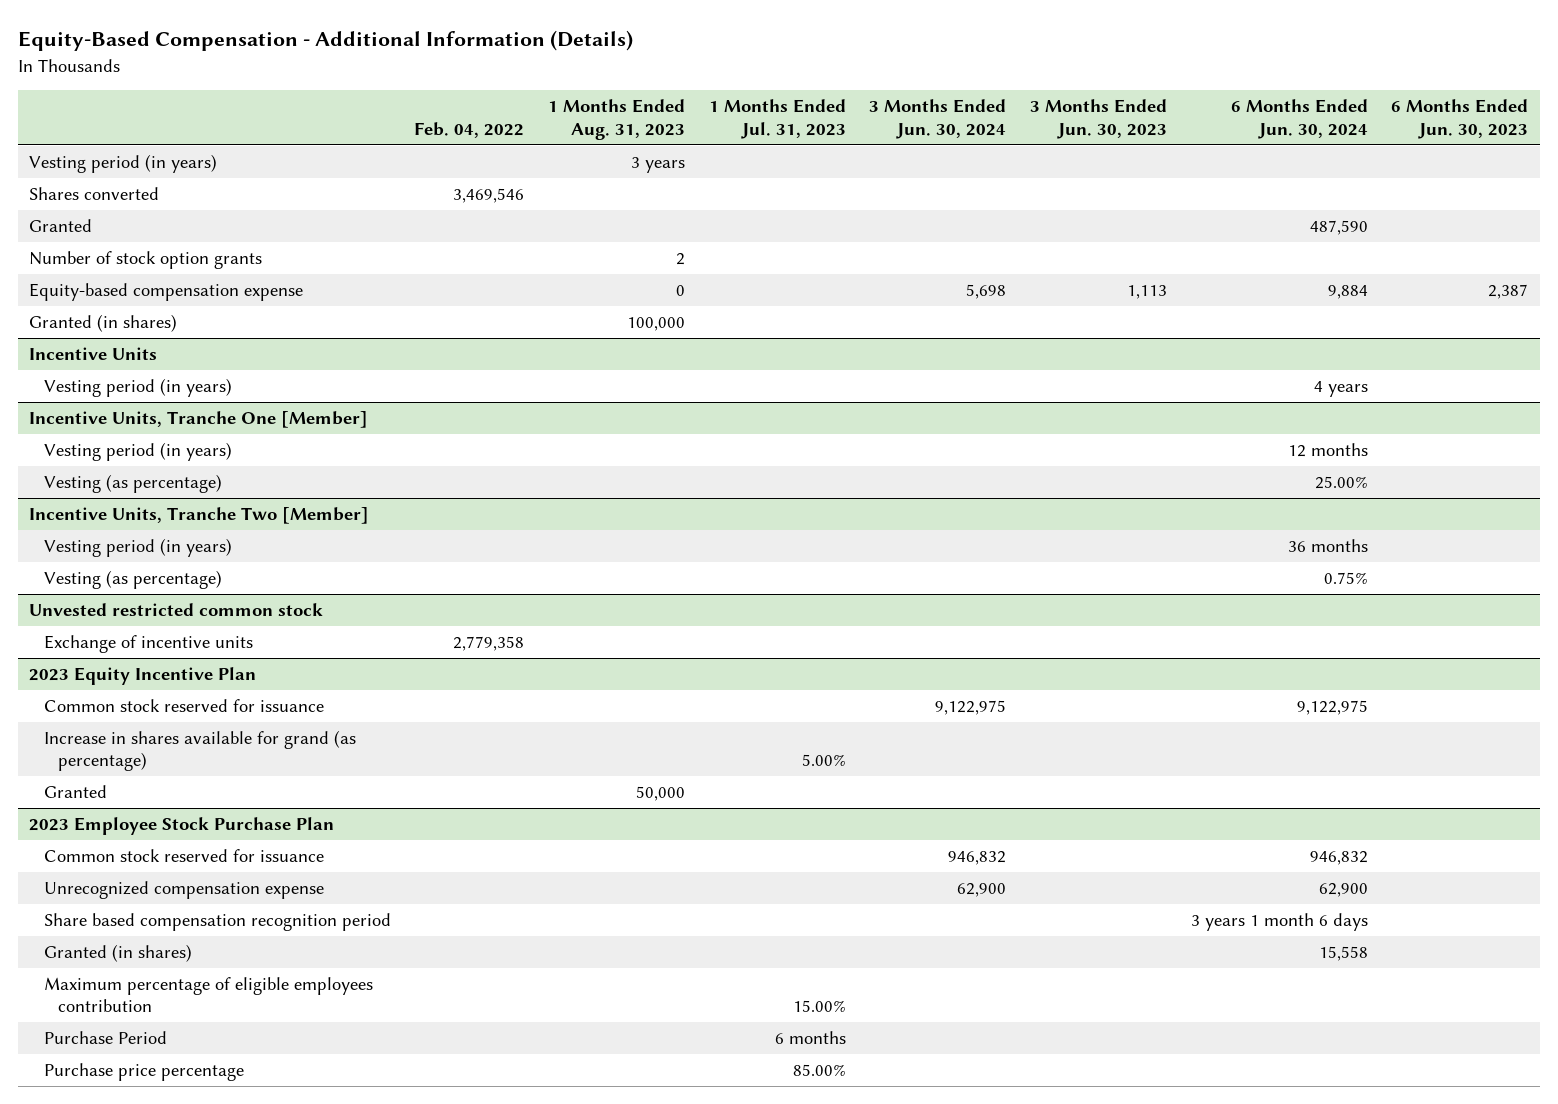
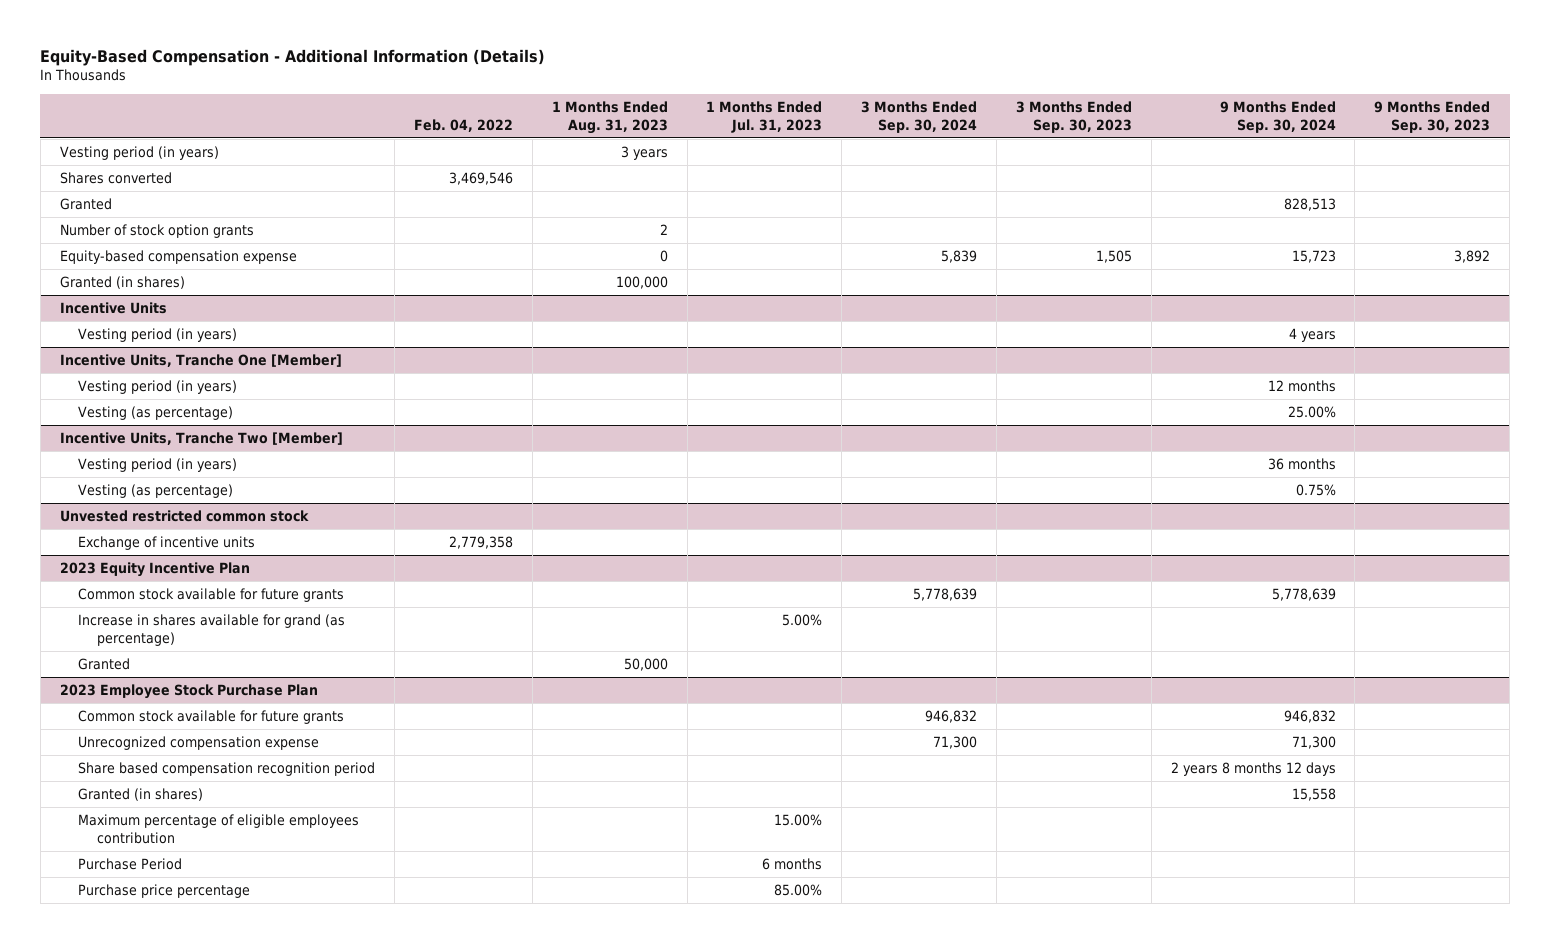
- | Feb. 04, 2022 | 1 Months Ended Aug. 31, 2023 | 1 Months Ended Jul. 31, 2023 | 3 Months Ended Jun. 30, 2024 | 3 Months Ended Jun. 30, 2023 | 6 Months Ended Jun. 30, 2024 | 6 Months Ended Jun. 30, 2023
+ | Feb. 04, 2022 | 1 Months Ended Aug. 31, 2023 | 1 Months Ended Jul. 31, 2023 | 3 Months Ended Sep. 30, 2024 | 3 Months Ended Sep. 30, 2023 | 9 Months Ended Sep. 30, 2024 | 9 Months Ended Sep. 30, 2023
@ 2023 Equity Incentive Plan
- Common stock reserved for issuance | | | | 9,122,975 | | 9,122,975 |
+ Common stock available for future grants | | | | 5,778,639 | | 5,778,639 |
@ 2023 Employee Stock Purchase Plan
- Common stock reserved for issuance | | | | 946,832 | | 946,832 |
+ Common stock available for future grants | | | | 946,832 | | 946,832 |

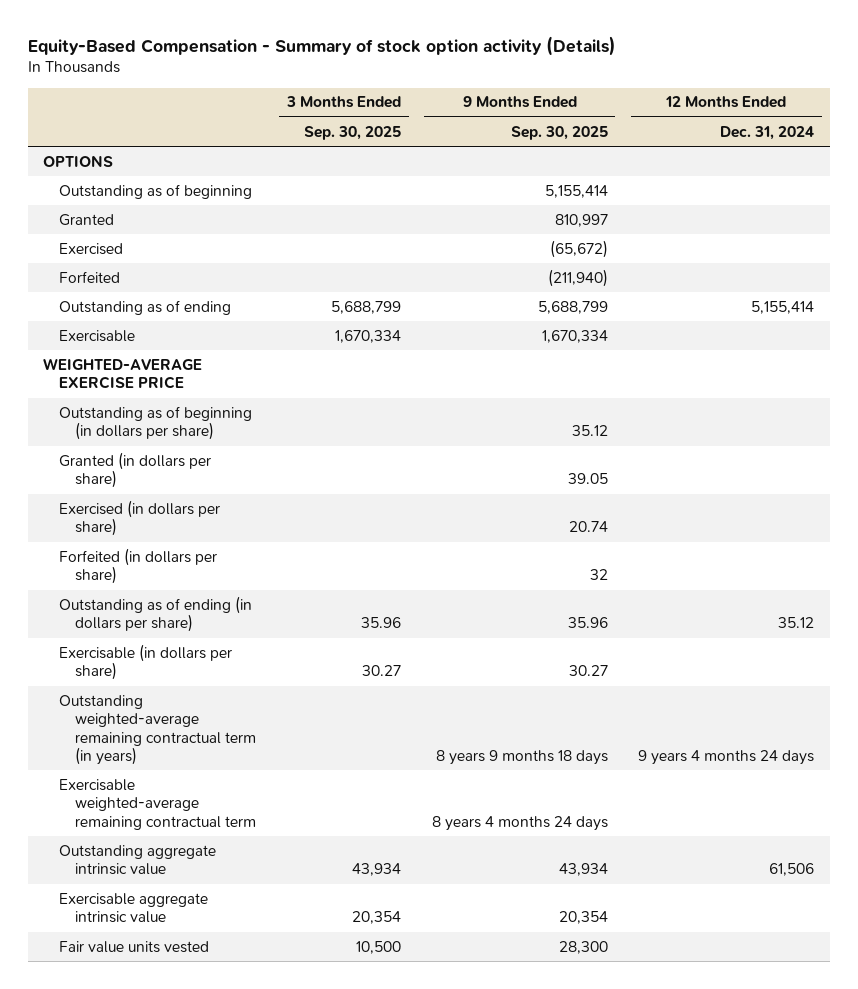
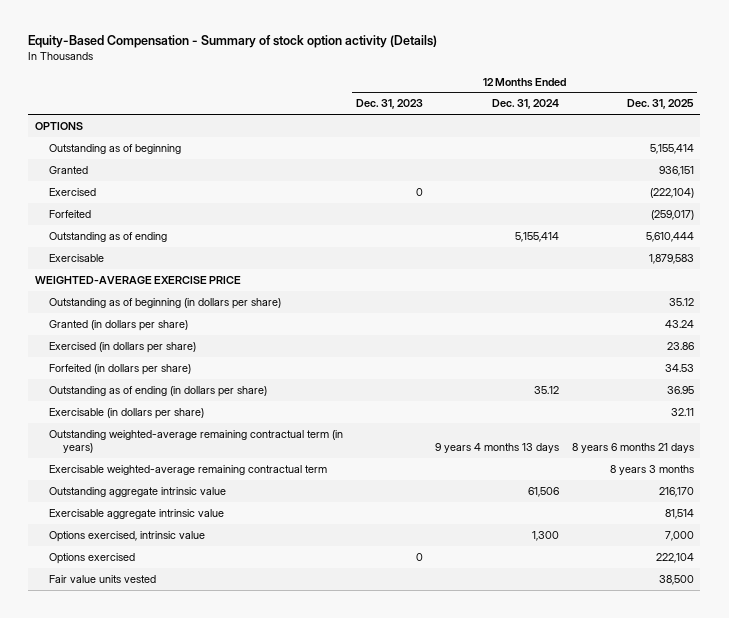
- | 3 Months Ended Sep. 30, 2025 | 9 Months Ended Sep. 30, 2025 | 12 Months Ended Dec. 31, 2024
+ | 12 Months Ended Dec. 31, 2023 | 12 Months Ended Dec. 31, 2024 | 12 Months Ended Dec. 31, 2025
- Outstanding weighted-average remaining contractual term (in years) | | 8 years 9 months 18 days | 9 years 4 months 24 days
+ Outstanding weighted-average remaining contractual term (in years) | | 9 years 4 months 13 days | 8 years 6 months 21 days
+ Options exercised, intrinsic value | | 1,300 | 7,000
+ Options exercised | 0 | | 222,104

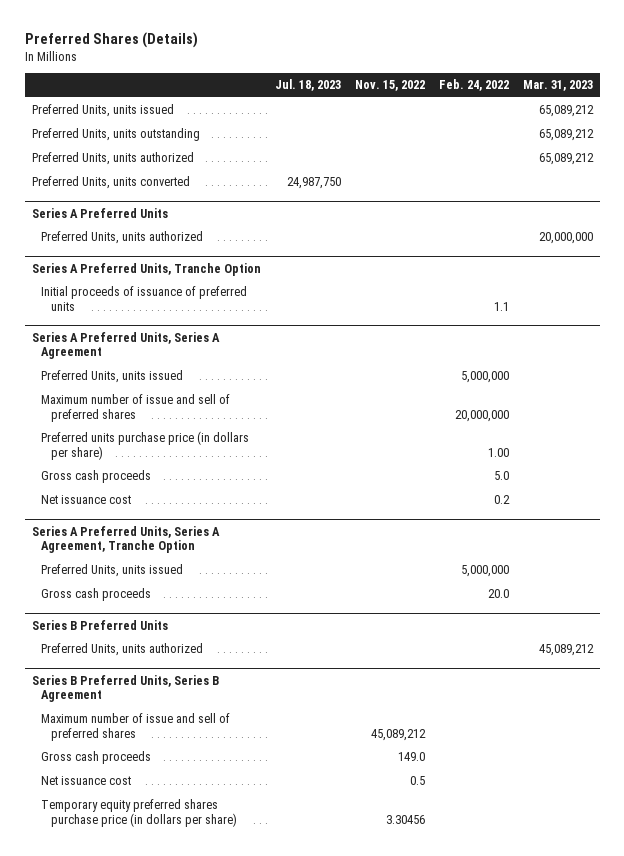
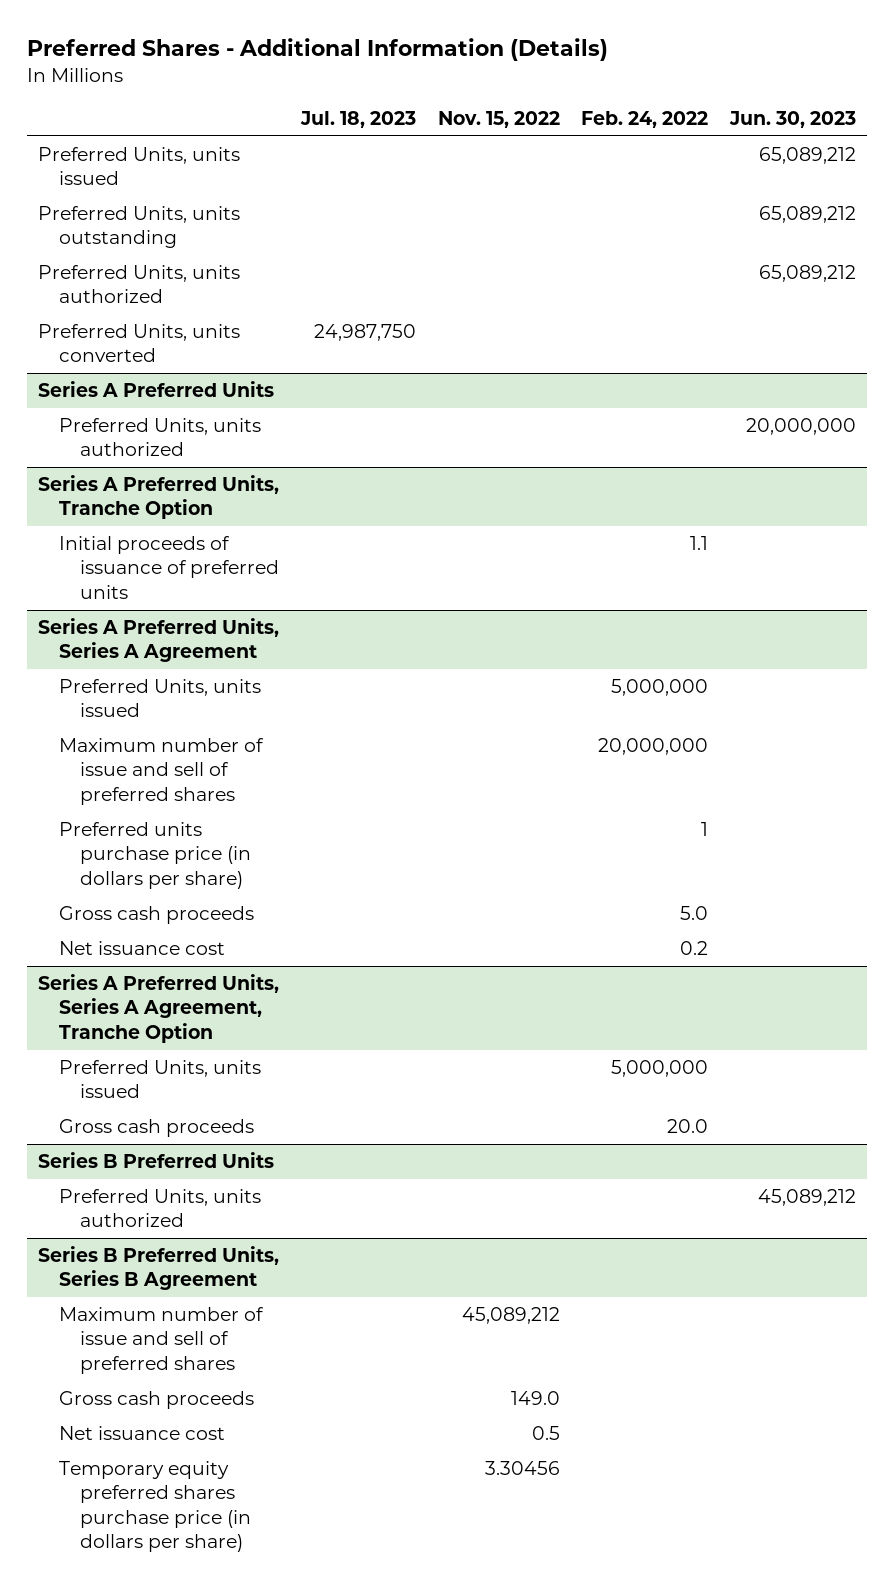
- Preferred Shares (Details)
+ Preferred Shares - Additional Information (Details)
- | Jul. 18, 2023 | Nov. 15, 2022 | Feb. 24, 2022 | Mar. 31, 2023
+ | Jul. 18, 2023 | Nov. 15, 2022 | Feb. 24, 2022 | Jun. 30, 2023
@ Series A Preferred Units, Series A Agreement
- Preferred units purchase price (in dollars per share) | | | 1.00 |
+ Preferred units purchase price (in dollars per share) | | | 1 |

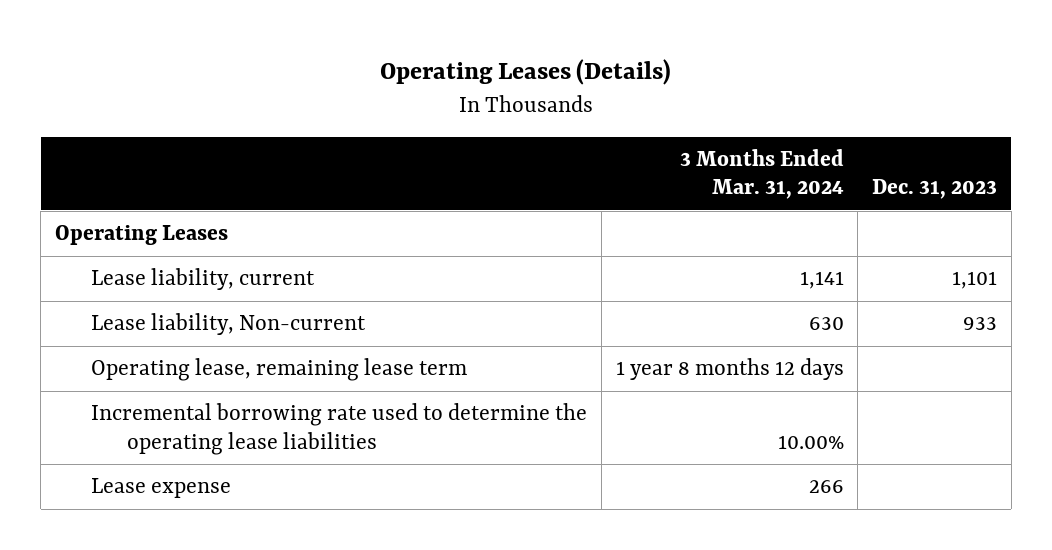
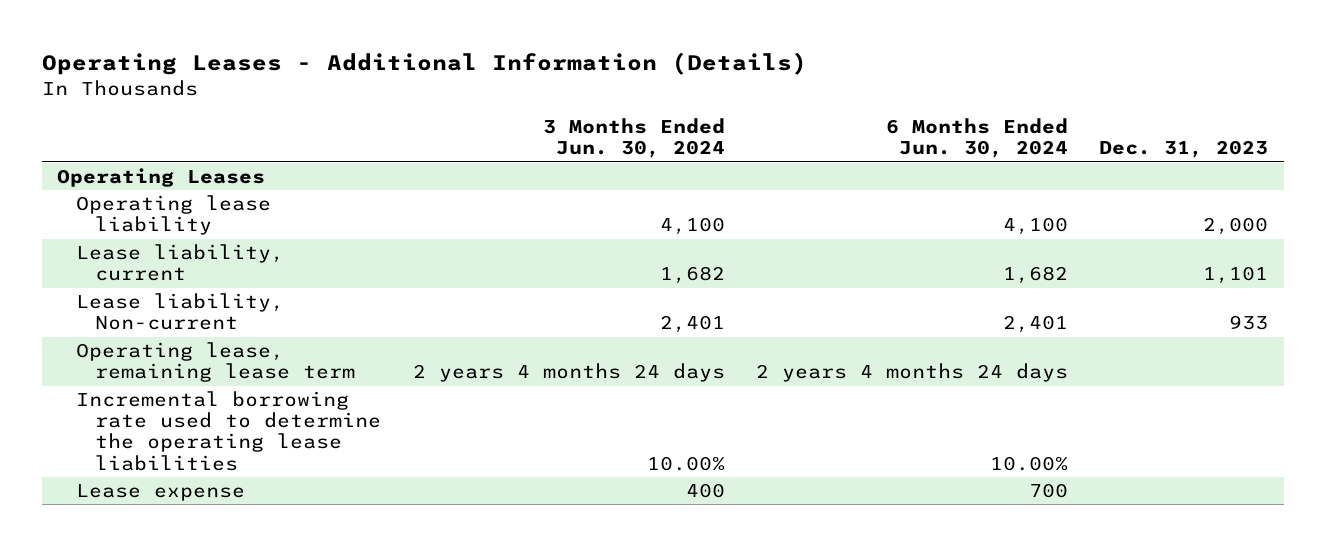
- Operating Leases (Details)
+ Operating Leases - Additional Information (Details)
- | 3 Months Ended Mar. 31, 2024 | Dec. 31, 2023
+ | 3 Months Ended Jun. 30, 2024 | 6 Months Ended Jun. 30, 2024 | Dec. 31, 2023
+ Operating lease liability | 4,100 | 4,100 | 2,000

